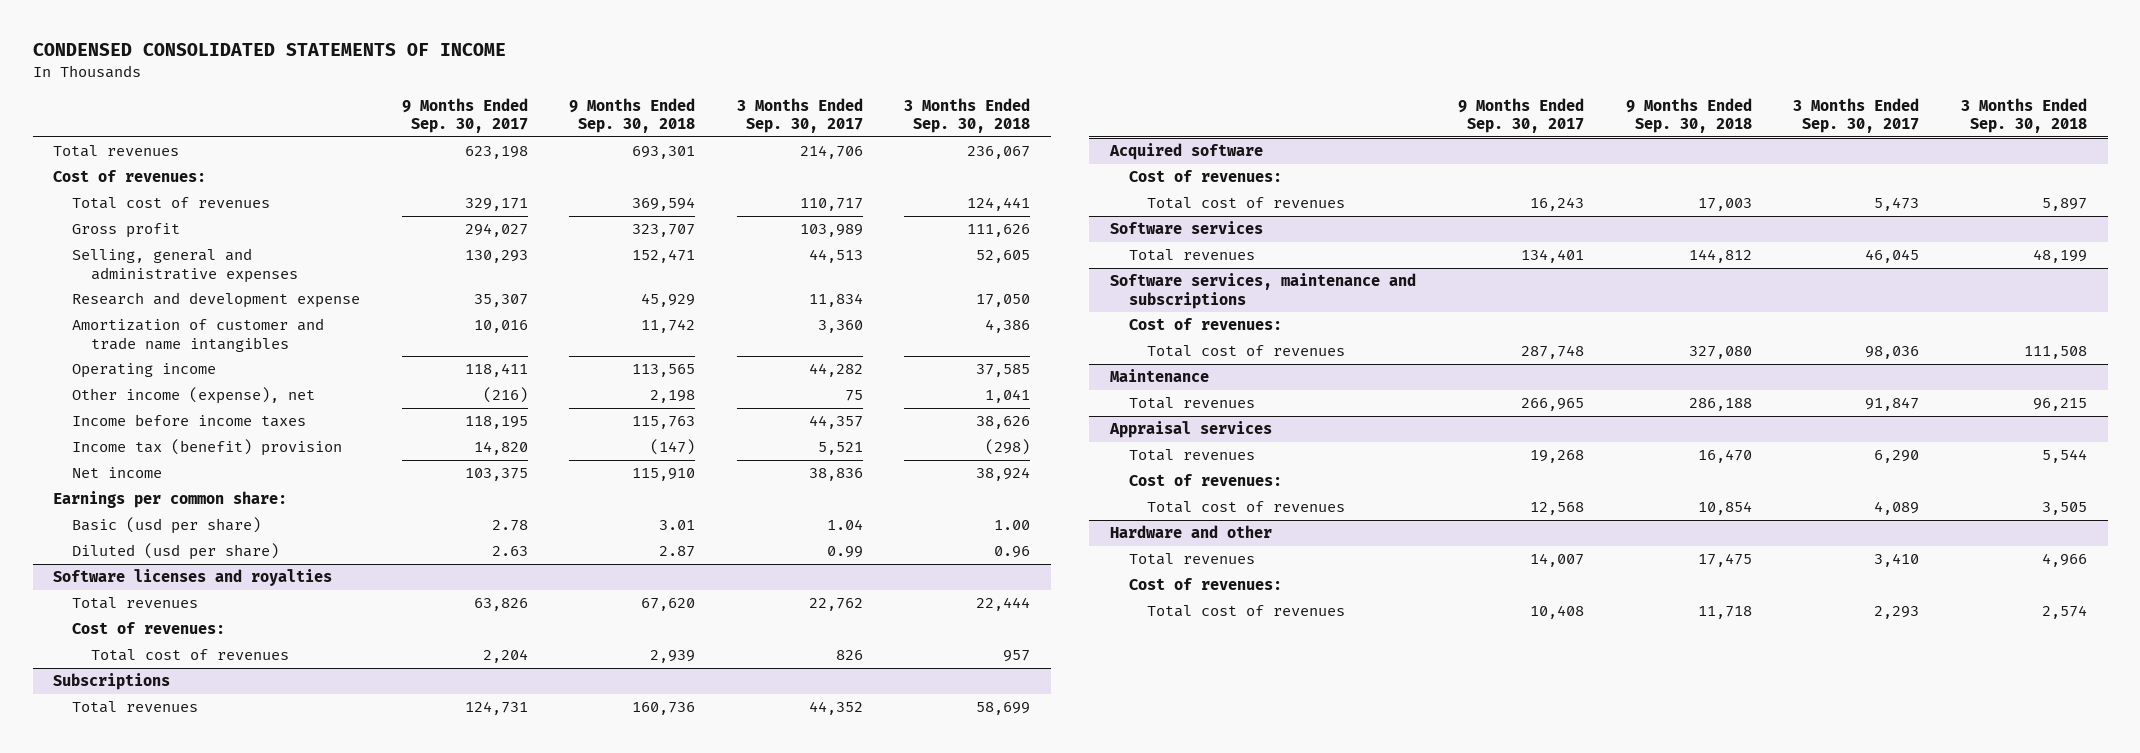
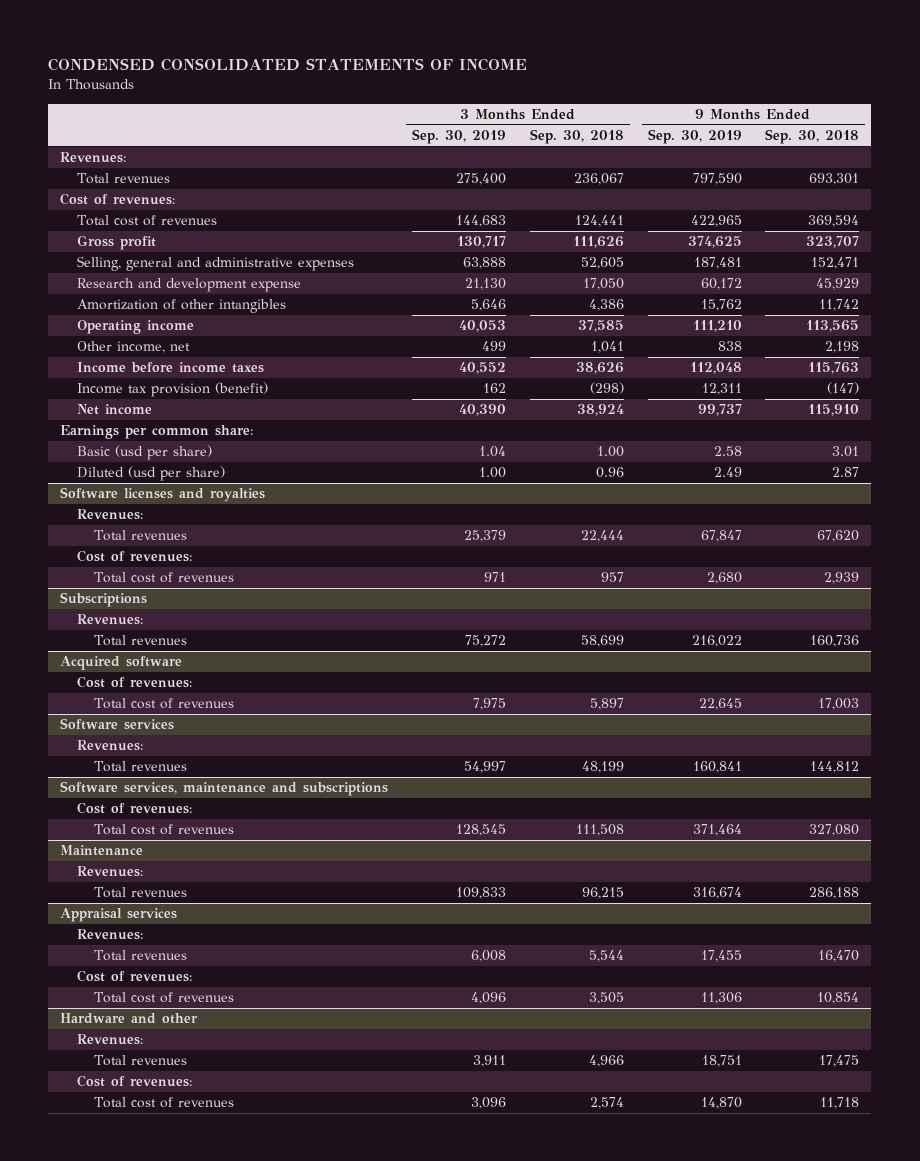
- | 9 Months Ended Sep. 30, 2017 | 9 Months Ended Sep. 30, 2018 | 3 Months Ended Sep. 30, 2017 | 3 Months Ended Sep. 30, 2018
+ | 3 Months Ended Sep. 30, 2019 | 3 Months Ended Sep. 30, 2018 | 9 Months Ended Sep. 30, 2019 | 9 Months Ended Sep. 30, 2018
+ Revenues:
- Amortization of customer and trade name intangibles | 10,016 | 11,742 | 3,360 | 4,386
+ Amortization of other intangibles | 5,646 | 4,386 | 15,762 | 11,742
- Other income (expense), net | (216) | 2,198 | 75 | 1,041
+ Other income, net | 499 | 1,041 | 838 | 2,198
- Income tax (benefit) provision | 14,820 | (147) | 5,521 | (298)
+ Income tax provision (benefit) | 162 | (298) | 12,311 | (147)
@ Software licenses and royalties
+ Revenues:
@ Subscriptions
+ Revenues:
@ Software services
+ Revenues:
@ Maintenance
+ Revenues:
@ Appraisal services
+ Revenues:
@ Hardware and other
+ Revenues:

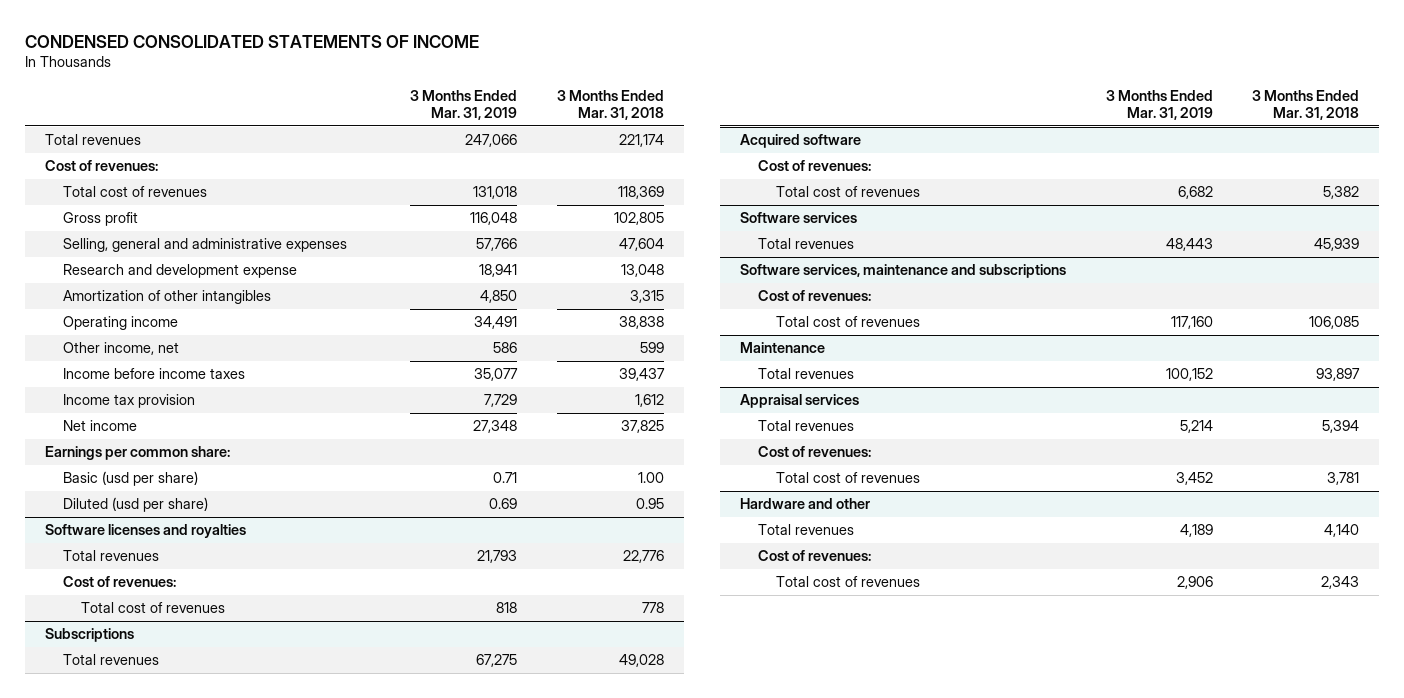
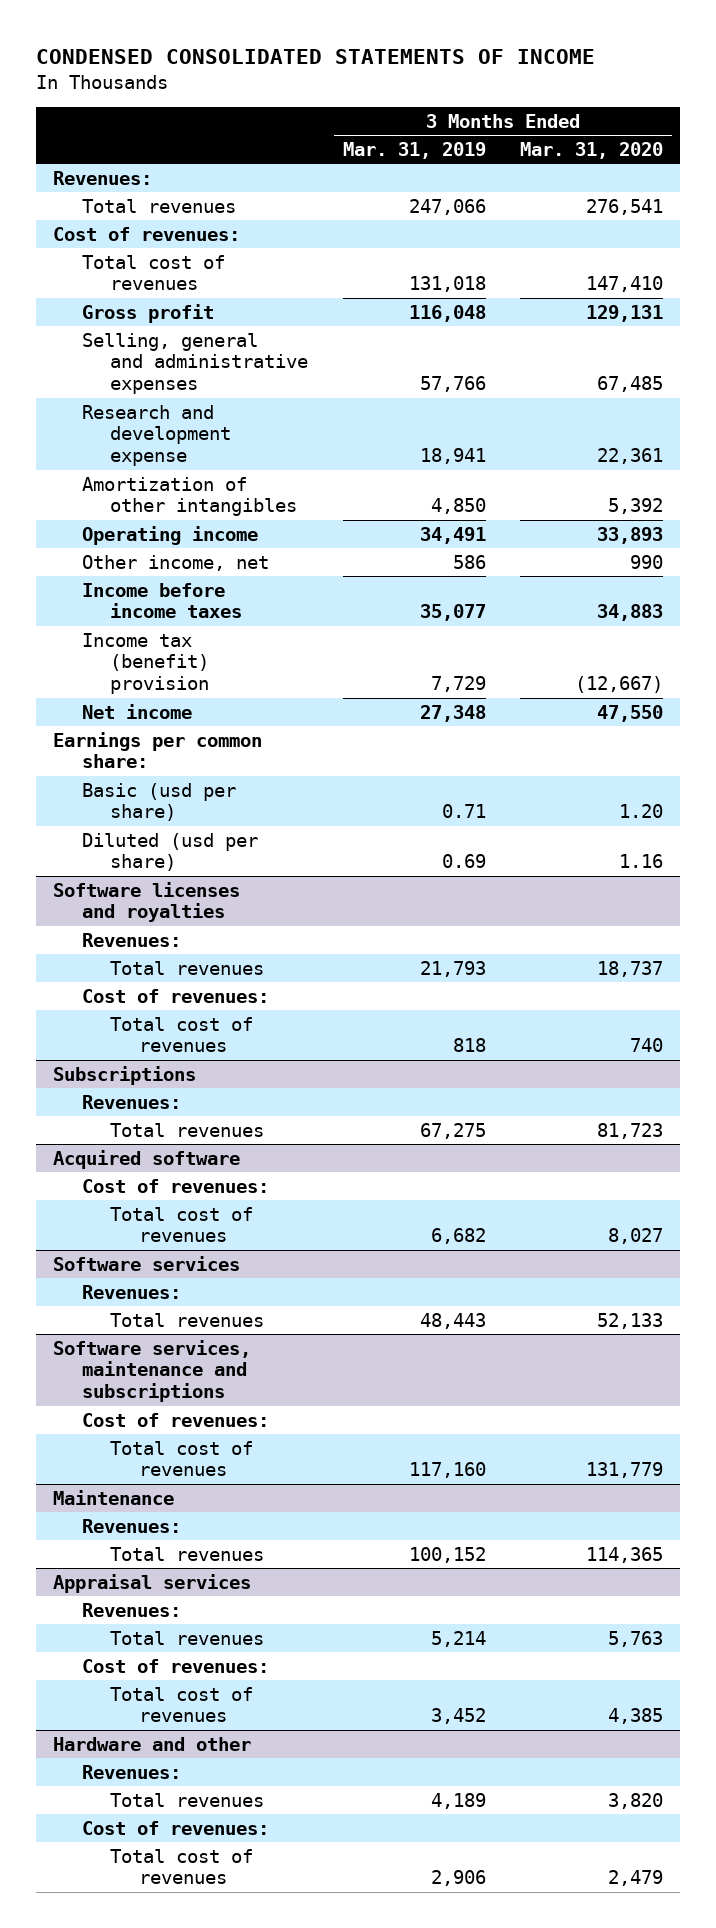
- | 3 Months Ended Mar. 31, 2019 | 3 Months Ended Mar. 31, 2018
+ | 3 Months Ended Mar. 31, 2019 | 3 Months Ended Mar. 31, 2020
+ Revenues:
- Income tax provision | 7,729 | 1,612
+ Income tax (benefit) provision | 7,729 | (12,667)
@ Software licenses and royalties
+ Revenues:
@ Subscriptions
+ Revenues:
@ Software services
+ Revenues:
@ Maintenance
+ Revenues:
@ Appraisal services
+ Revenues:
@ Hardware and other
+ Revenues:

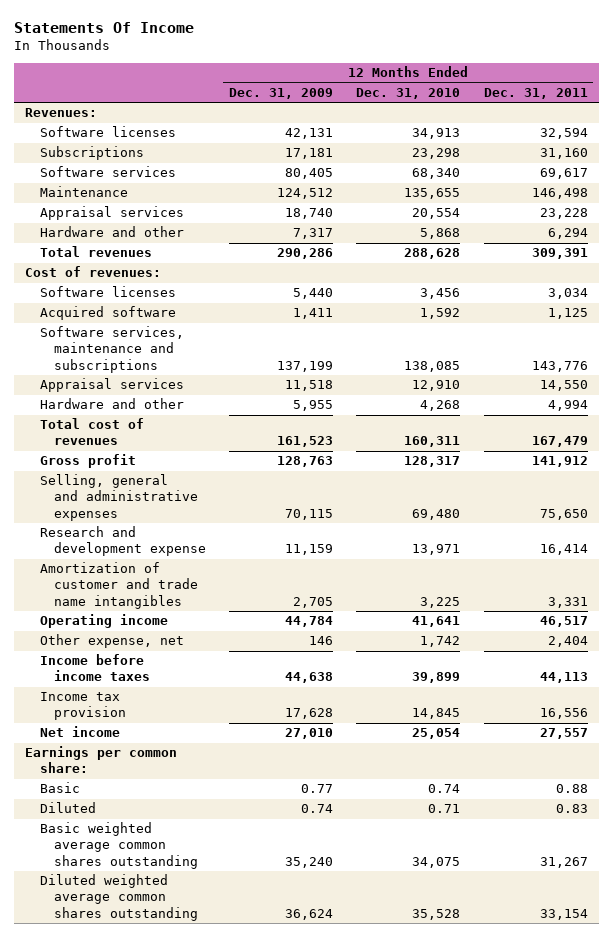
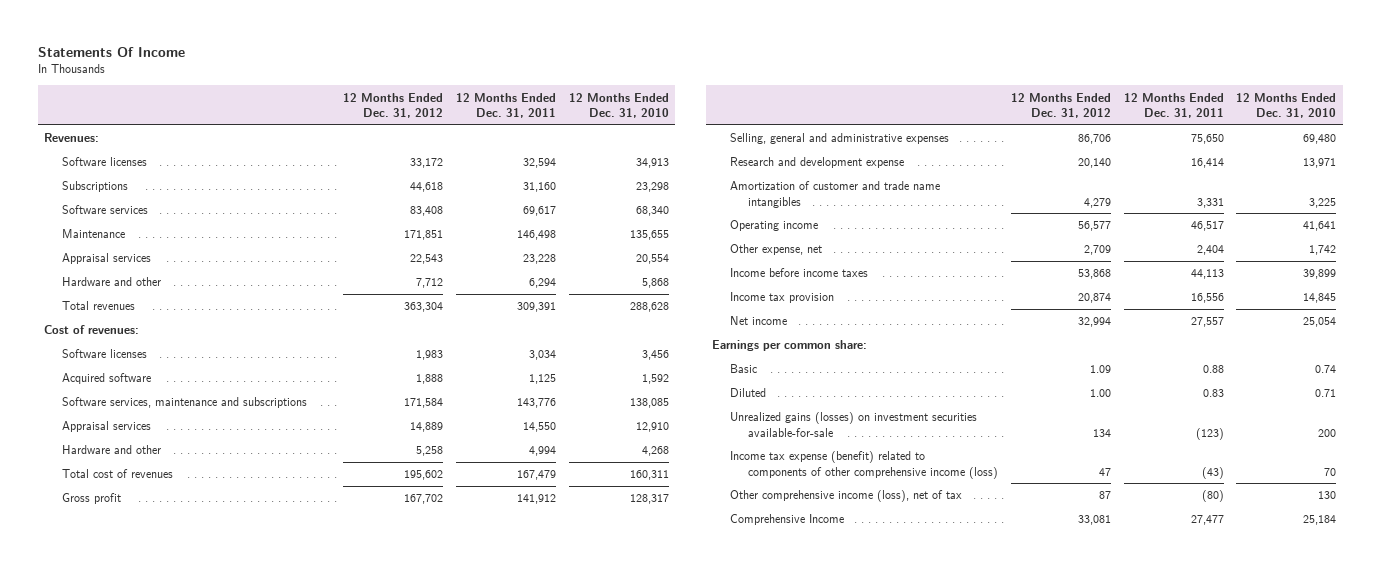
- | 12 Months Ended Dec. 31, 2009 | 12 Months Ended Dec. 31, 2010 | 12 Months Ended Dec. 31, 2011
+ | 12 Months Ended Dec. 31, 2012 | 12 Months Ended Dec. 31, 2011 | 12 Months Ended Dec. 31, 2010
- Basic weighted average common shares outstanding | 35,240 | 34,075 | 31,267
- Diluted weighted average common shares outstanding | 36,624 | 35,528 | 33,154
+ Unrealized gains (losses) on investment securities available-for-sale | 134 | (123) | 200
+ Income tax expense (benefit) related to components of other comprehensive income (loss) | 47 | (43) | 70
+ Other comprehensive income (loss), net of tax | 87 | (80) | 130
+ Comprehensive Income | 33,081 | 27,477 | 25,184

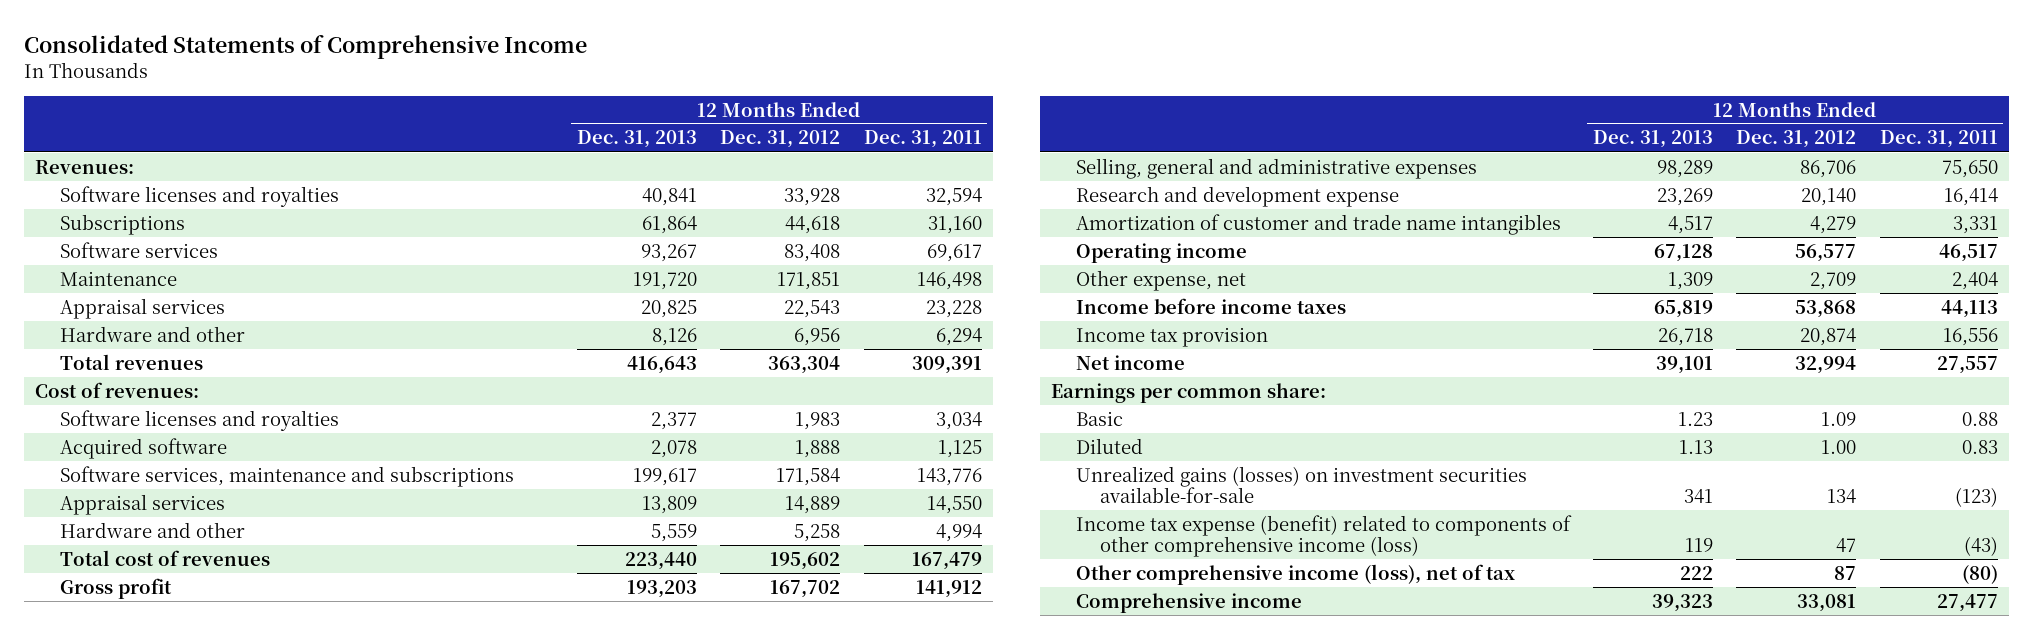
- Statements Of Income
+ Consolidated Statements of Comprehensive Income
- | 12 Months Ended Dec. 31, 2012 | 12 Months Ended Dec. 31, 2011 | 12 Months Ended Dec. 31, 2010
+ | 12 Months Ended Dec. 31, 2013 | 12 Months Ended Dec. 31, 2012 | 12 Months Ended Dec. 31, 2011
- Software licenses | 33,172 | 32,594 | 34,913
+ Software licenses and royalties | 40,841 | 33,928 | 32,594
- Hardware and other | 7,712 | 6,294 | 5,868
+ Hardware and other | 8,126 | 6,956 | 6,294
- Software licenses | 1,983 | 3,034 | 3,456
+ Software licenses and royalties | 2,377 | 1,983 | 3,034
- Comprehensive Income | 33,081 | 27,477 | 25,184
+ Comprehensive income | 39,323 | 33,081 | 27,477

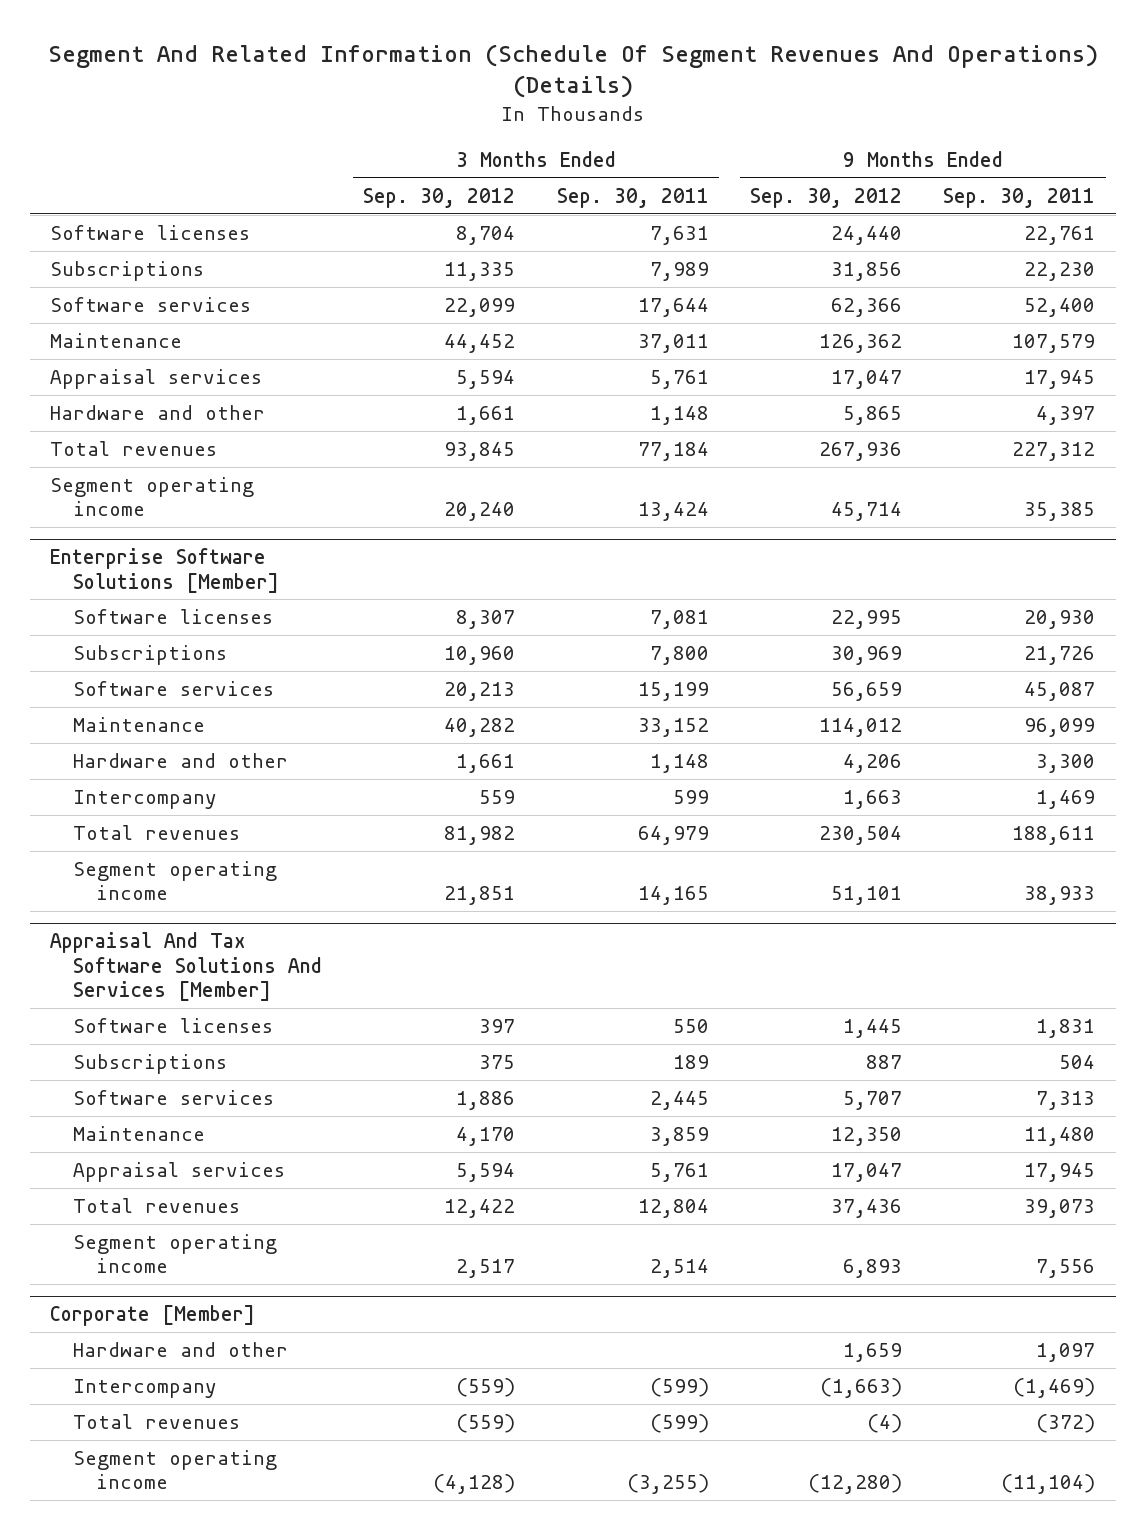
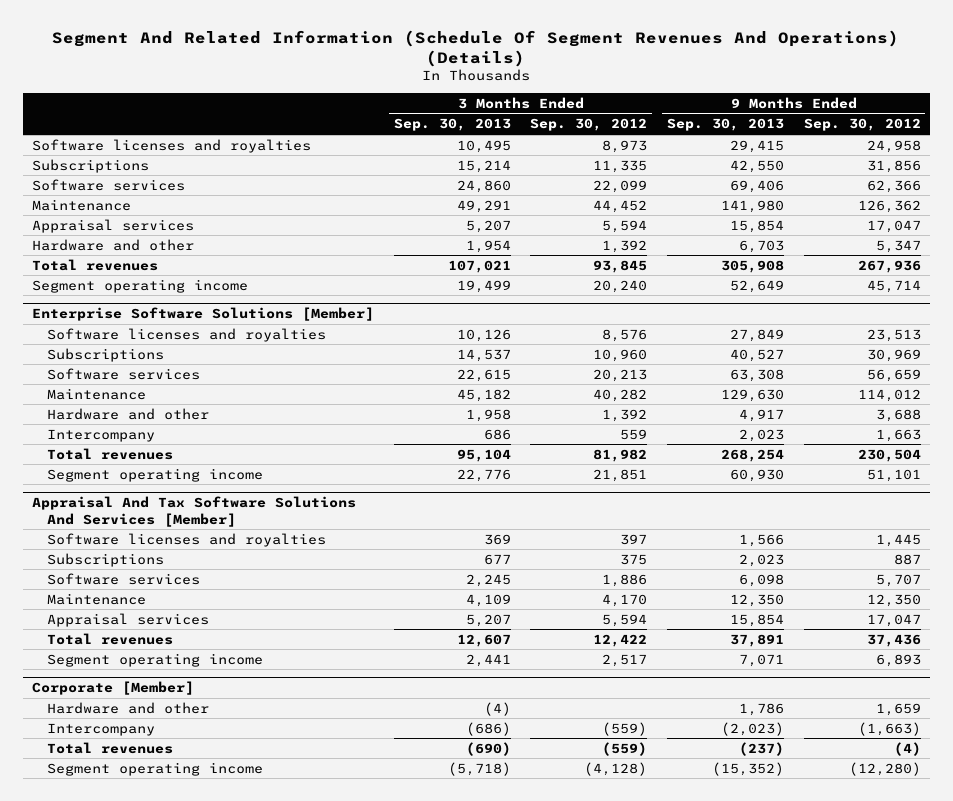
- | 3 Months Ended Sep. 30, 2012 | 3 Months Ended Sep. 30, 2011 | 9 Months Ended Sep. 30, 2012 | 9 Months Ended Sep. 30, 2011
+ | 3 Months Ended Sep. 30, 2013 | 3 Months Ended Sep. 30, 2012 | 9 Months Ended Sep. 30, 2013 | 9 Months Ended Sep. 30, 2012
- Software licenses | 8,704 | 7,631 | 24,440 | 22,761
+ Software licenses and royalties | 10,495 | 8,973 | 29,415 | 24,958
- Hardware and other | 1,661 | 1,148 | 5,865 | 4,397
+ Hardware and other | 1,954 | 1,392 | 6,703 | 5,347
@ Enterprise Software Solutions [Member]
- Software licenses | 8,307 | 7,081 | 22,995 | 20,930
+ Software licenses and royalties | 10,126 | 8,576 | 27,849 | 23,513
- Hardware and other | 1,661 | 1,148 | 4,206 | 3,300
+ Hardware and other | 1,958 | 1,392 | 4,917 | 3,688
@ Appraisal And Tax Software Solutions And Services [Member]
- Software licenses | 397 | 550 | 1,445 | 1,831
+ Software licenses and royalties | 369 | 397 | 1,566 | 1,445

